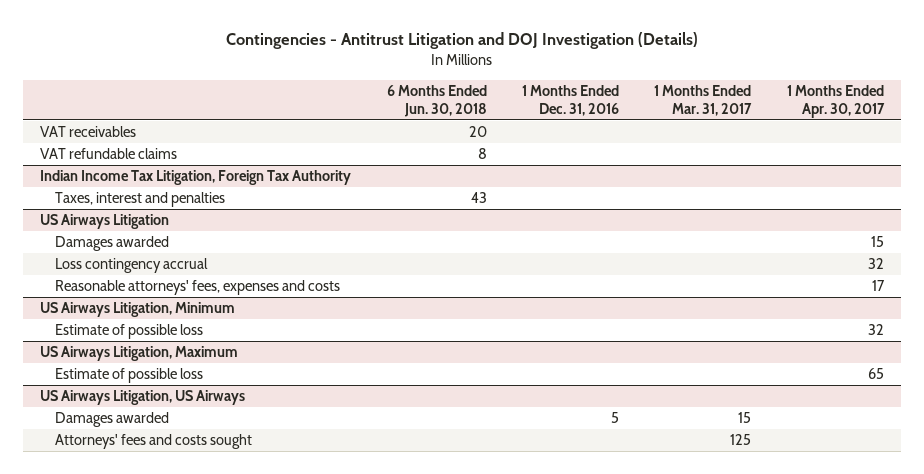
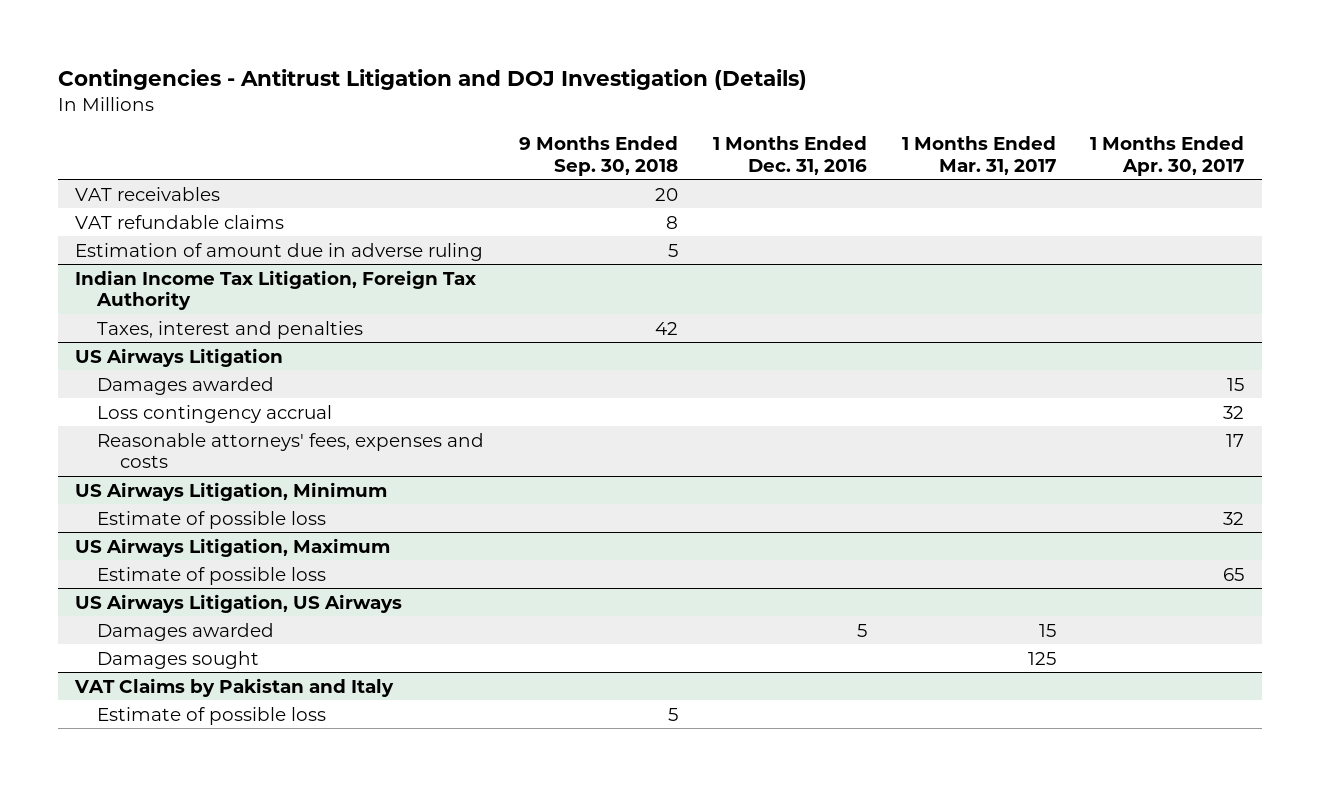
- | 6 Months Ended Jun. 30, 2018 | 1 Months Ended Dec. 31, 2016 | 1 Months Ended Mar. 31, 2017 | 1 Months Ended Apr. 30, 2017
+ | 9 Months Ended Sep. 30, 2018 | 1 Months Ended Dec. 31, 2016 | 1 Months Ended Mar. 31, 2017 | 1 Months Ended Apr. 30, 2017
+ Estimation of amount due in adverse ruling | 5 | | |
@ US Airways Litigation, US Airways
- Attorneys' fees and costs sought | | | 125 |
+ Damages sought | | | 125 |
+ VAT Claims by Pakistan and Italy
+ Estimate of possible loss | 5 | | |

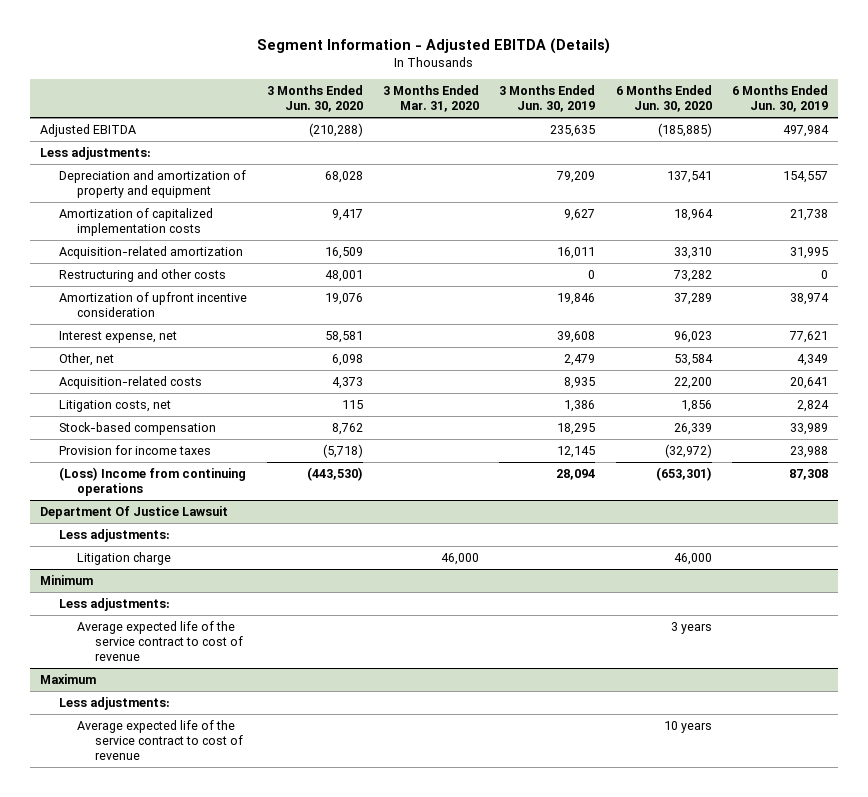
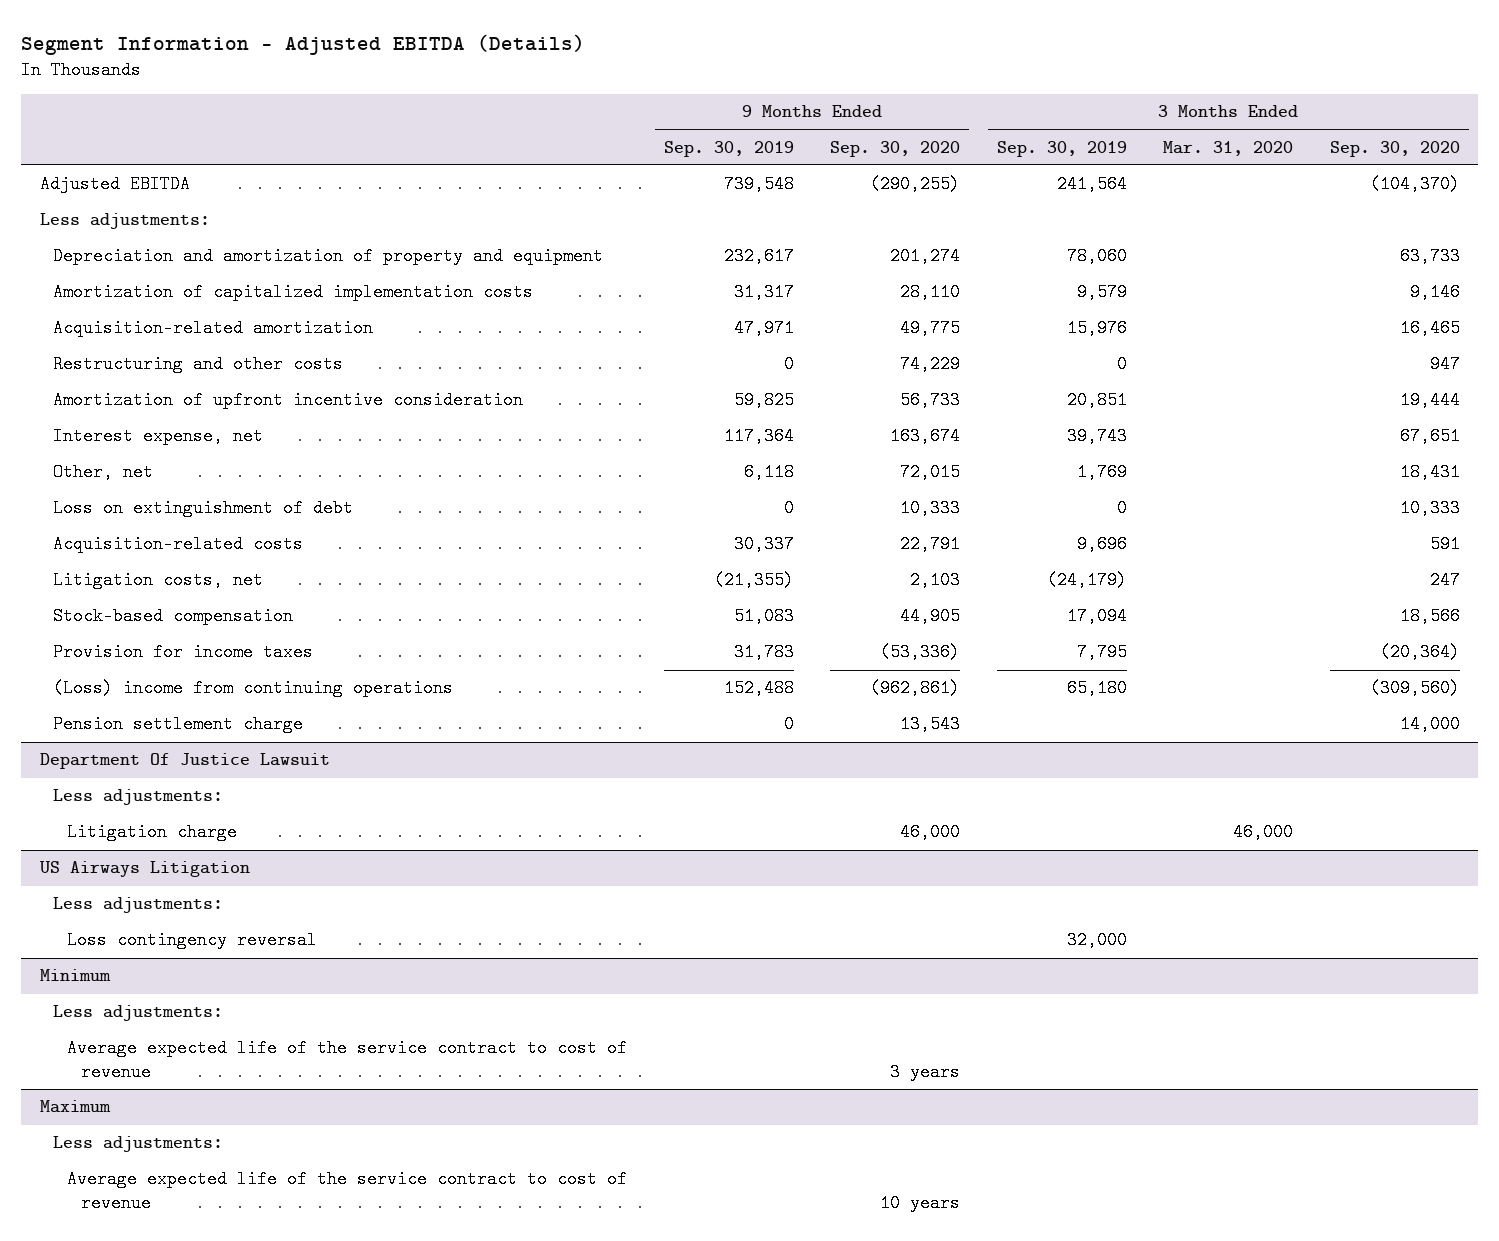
- | 3 Months Ended Jun. 30, 2020 | 3 Months Ended Mar. 31, 2020 | 3 Months Ended Jun. 30, 2019 | 6 Months Ended Jun. 30, 2020 | 6 Months Ended Jun. 30, 2019
+ | 9 Months Ended Sep. 30, 2019 | 9 Months Ended Sep. 30, 2020 | 3 Months Ended Sep. 30, 2019 | 3 Months Ended Mar. 31, 2020 | 3 Months Ended Sep. 30, 2020
+ Loss on extinguishment of debt | 0 | 10,333 | 0 | | 10,333
- (Loss) Income from continuing operations | (443,530) | | 28,094 | (653,301) | 87,308
+ (Loss) income from continuing operations | 152,488 | (962,861) | 65,180 | | (309,560)
+ Pension settlement charge | 0 | 13,543 | | | 14,000
+ US Airways Litigation
+ Less adjustments:
+ Loss contingency reversal | | | 32,000 | |

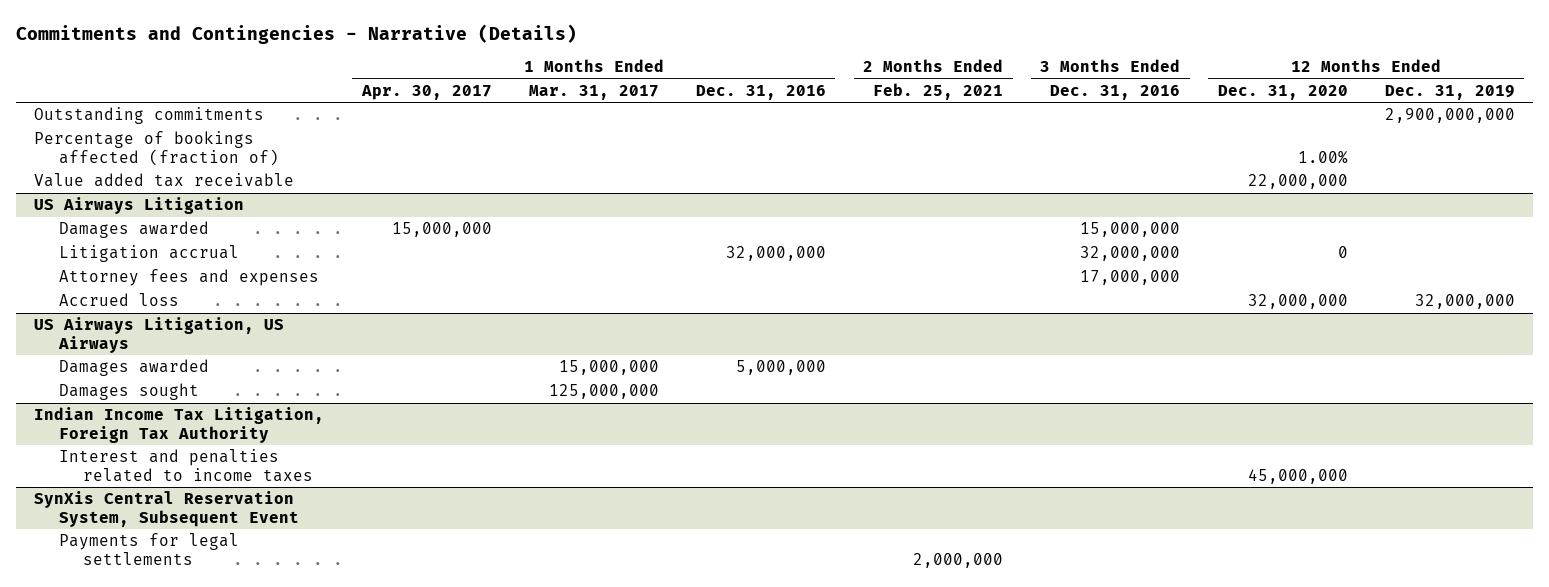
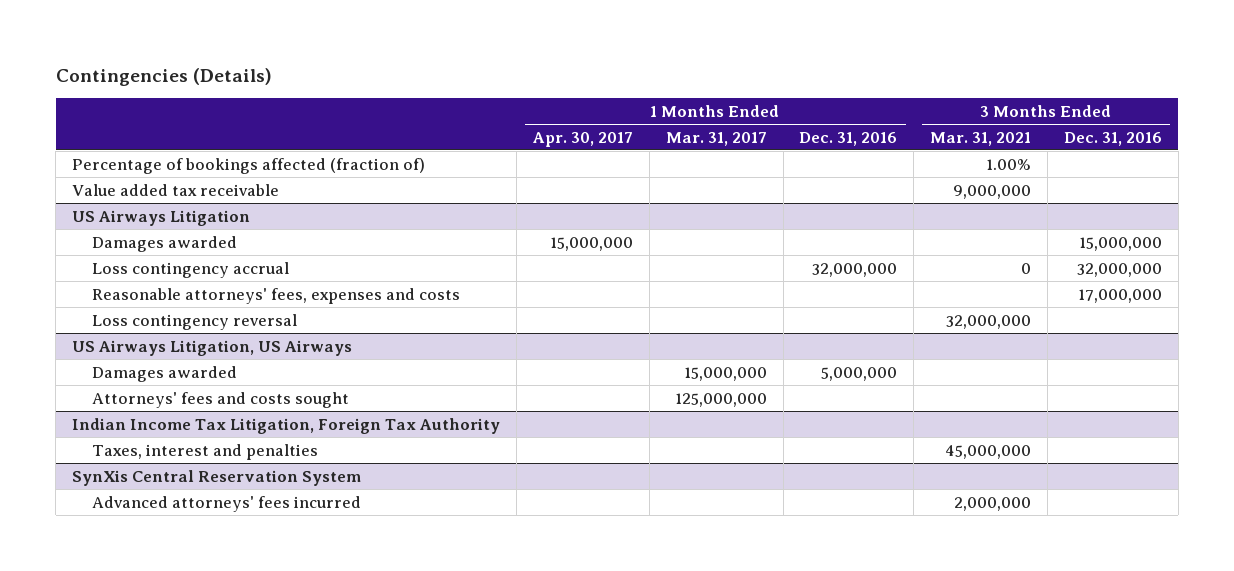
- Commitments and Contingencies - Narrative (Details)
+ Contingencies (Details)
- | 1 Months Ended Apr. 30, 2017 | 1 Months Ended Mar. 31, 2017 | 1 Months Ended Dec. 31, 2016 | 2 Months Ended Feb. 25, 2021 | 3 Months Ended Dec. 31, 2016 | 12 Months Ended Dec. 31, 2020 | 12 Months Ended Dec. 31, 2019
+ | 1 Months Ended Apr. 30, 2017 | 1 Months Ended Mar. 31, 2017 | 1 Months Ended Dec. 31, 2016 | 3 Months Ended Mar. 31, 2021 | 3 Months Ended Dec. 31, 2016
- Outstanding commitments | | | | | | | 2,900,000,000
@ US Airways Litigation
- Litigation accrual | | | 32,000,000 | | 32,000,000 | 0 |
- Attorney fees and expenses | | | | | 17,000,000 | |
- Accrued loss | | | | | | 32,000,000 | 32,000,000
+ Loss contingency accrual | | | 32,000,000 | 0 | 32,000,000
+ Reasonable attorneys' fees, expenses and costs | | | | | 17,000,000
+ Loss contingency reversal | | | | 32,000,000 |
@ US Airways Litigation, US Airways
- Damages sought | | 125,000,000 | | | | |
+ Attorneys' fees and costs sought | | 125,000,000 | | |
@ Indian Income Tax Litigation, Foreign Tax Authority
- Interest and penalties related to income taxes | | | | | | 45,000,000 |
- SynXis Central Reservation System, Subsequent Event
- Payments for legal settlements | | | | 2,000,000 | | |
@ Indian Income Tax Litigation, Foreign Tax Authority
+ Taxes, interest and penalties | | | | 45,000,000 |
+ SynXis Central Reservation System
+ Advanced attorneys' fees incurred | | | | 2,000,000 |

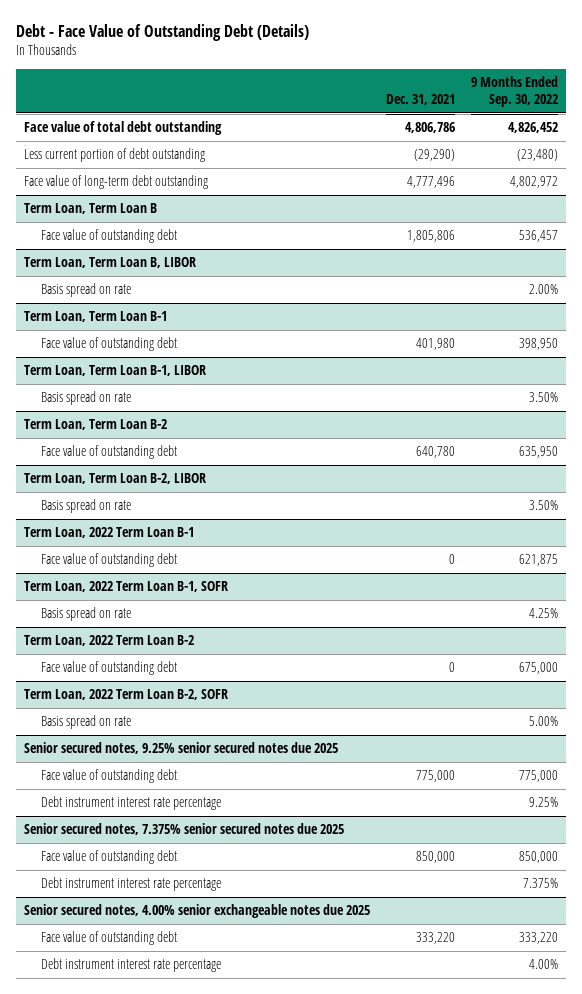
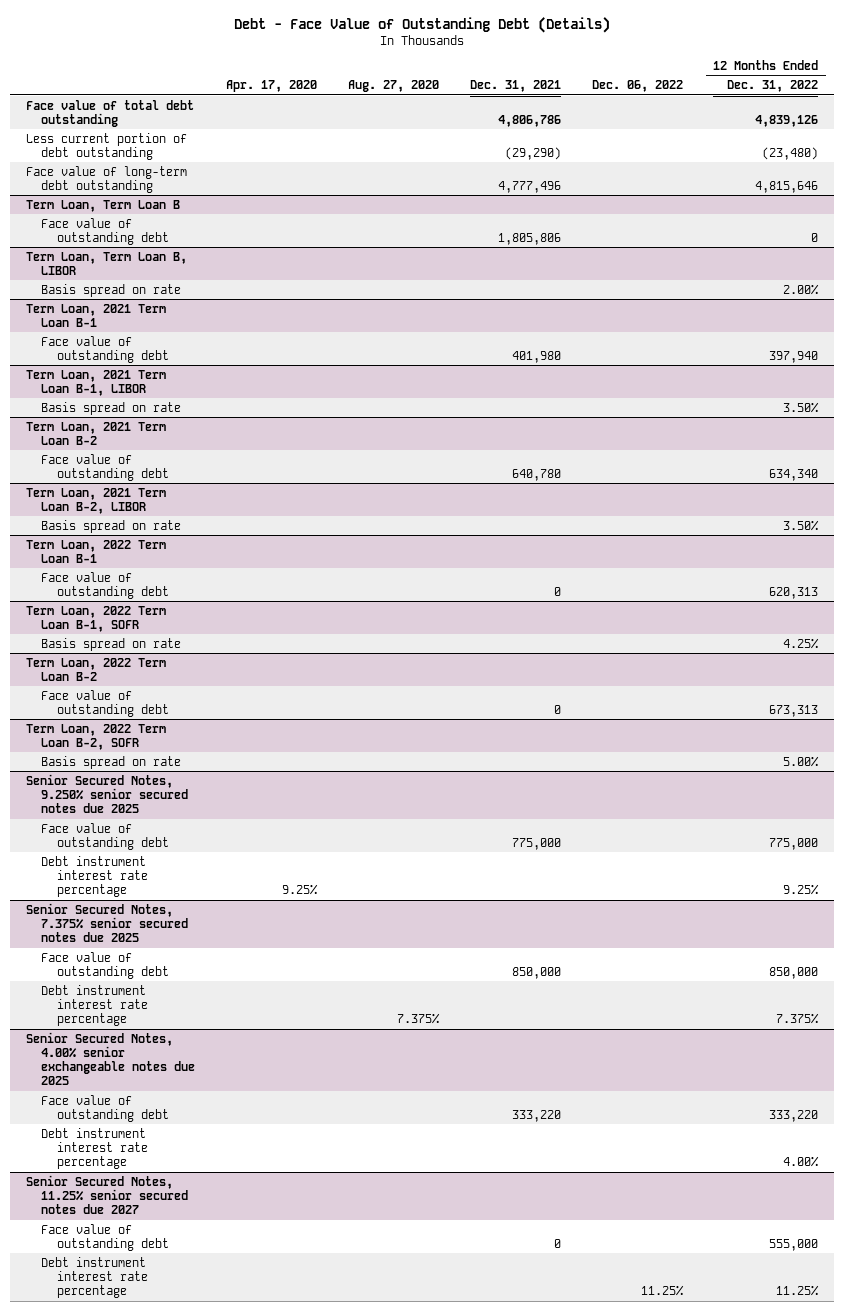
- | Dec. 31, 2021 | 9 Months Ended Sep. 30, 2022
+ | Apr. 17, 2020 | Aug. 27, 2020 | Dec. 31, 2021 | Dec. 06, 2022 | 12 Months Ended Dec. 31, 2022
- Term Loan, Term Loan B-1
+ Term Loan, 2021 Term Loan B-1
- Term Loan, Term Loan B-1, LIBOR
+ Term Loan, 2021 Term Loan B-1, LIBOR
- Term Loan, Term Loan B-2
+ Term Loan, 2021 Term Loan B-2
- Term Loan, Term Loan B-2, LIBOR
+ Term Loan, 2021 Term Loan B-2, LIBOR
- Senior secured notes, 9.25% senior secured notes due 2025
+ Senior Secured Notes, 9.250% senior secured notes due 2025
- Senior secured notes, 7.375% senior secured notes due 2025
+ Senior Secured Notes, 7.375% senior secured notes due 2025
- Senior secured notes, 4.00% senior exchangeable notes due 2025
+ Senior Secured Notes, 4.00% senior exchangeable notes due 2025
+ Senior Secured Notes, 11.25% senior secured notes due 2027
+ Face value of outstanding debt | | | 0 | | 555,000
+ Debt instrument interest rate percentage | | | | 11.25% | 11.25%

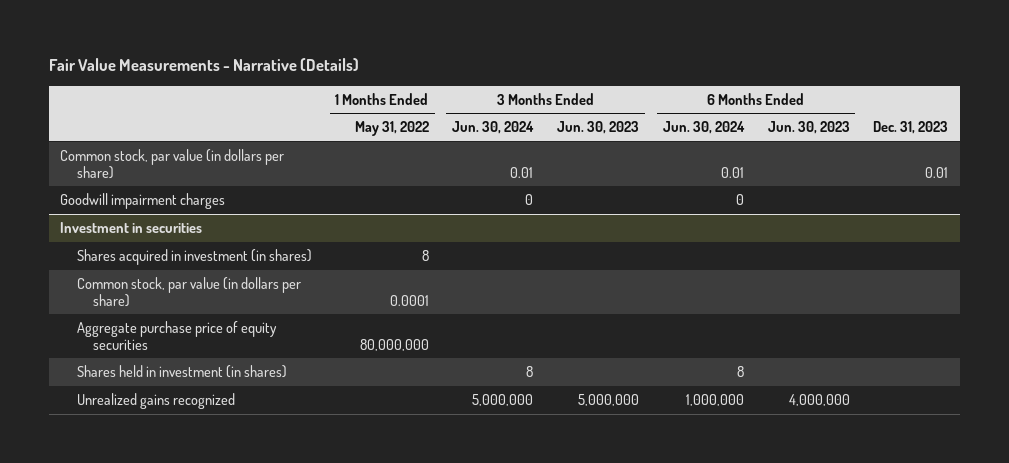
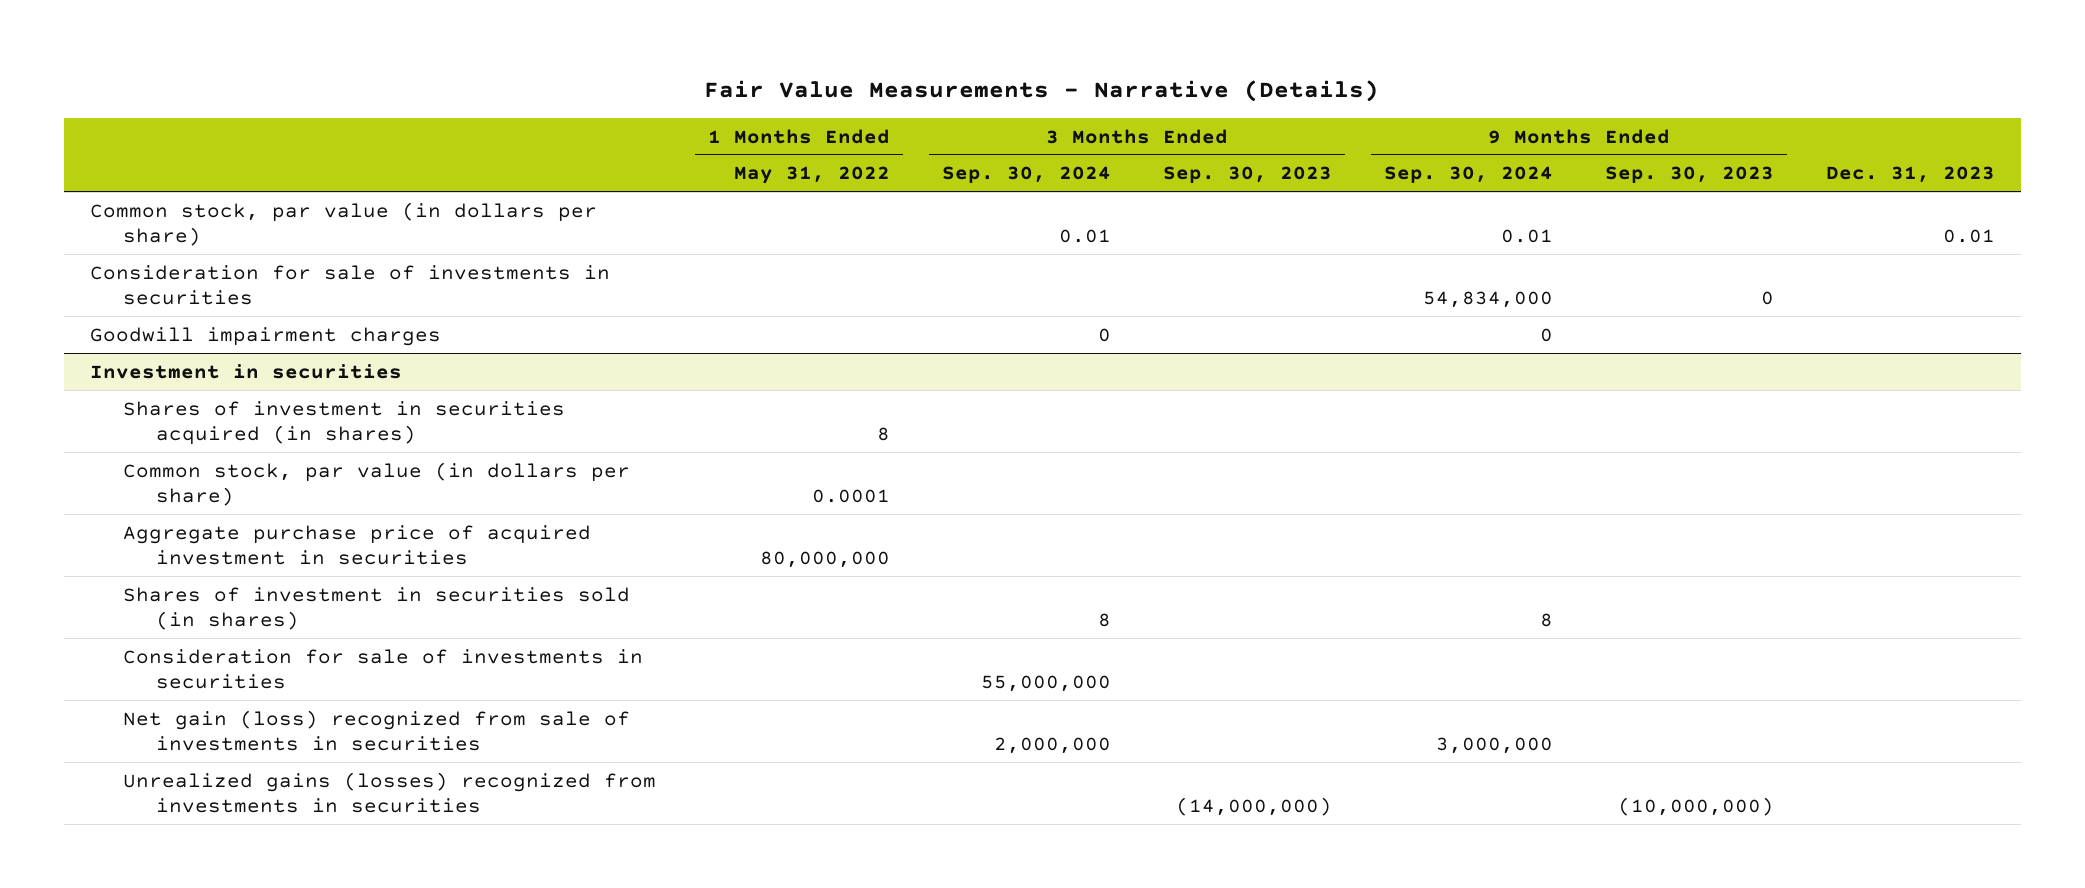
- | 1 Months Ended May 31, 2022 | 3 Months Ended Jun. 30, 2024 | 3 Months Ended Jun. 30, 2023 | 6 Months Ended Jun. 30, 2024 | 6 Months Ended Jun. 30, 2023 | Dec. 31, 2023
+ | 1 Months Ended May 31, 2022 | 3 Months Ended Sep. 30, 2024 | 3 Months Ended Sep. 30, 2023 | 9 Months Ended Sep. 30, 2024 | 9 Months Ended Sep. 30, 2023 | Dec. 31, 2023
+ Consideration for sale of investments in securities | | | | 54,834,000 | 0 |
@ Investment in securities
- Shares acquired in investment (in shares) | 8 | | | | |
+ Shares of investment in securities acquired (in shares) | 8 | | | | |
- Aggregate purchase price of equity securities | 80,000,000 | | | | |
- Shares held in investment (in shares) | | 8 | | 8 | |
- Unrealized gains recognized | | 5,000,000 | 5,000,000 | 1,000,000 | 4,000,000 |
+ Aggregate purchase price of acquired investment in securities | 80,000,000 | | | | |
+ Shares of investment in securities sold (in shares) | | 8 | | 8 | |
+ Consideration for sale of investments in securities | | 55,000,000 | | | |
+ Net gain (loss) recognized from sale of investments in securities | | 2,000,000 | | 3,000,000 | |
+ Unrealized gains (losses) recognized from investments in securities | | | (14,000,000) | | (10,000,000) |

